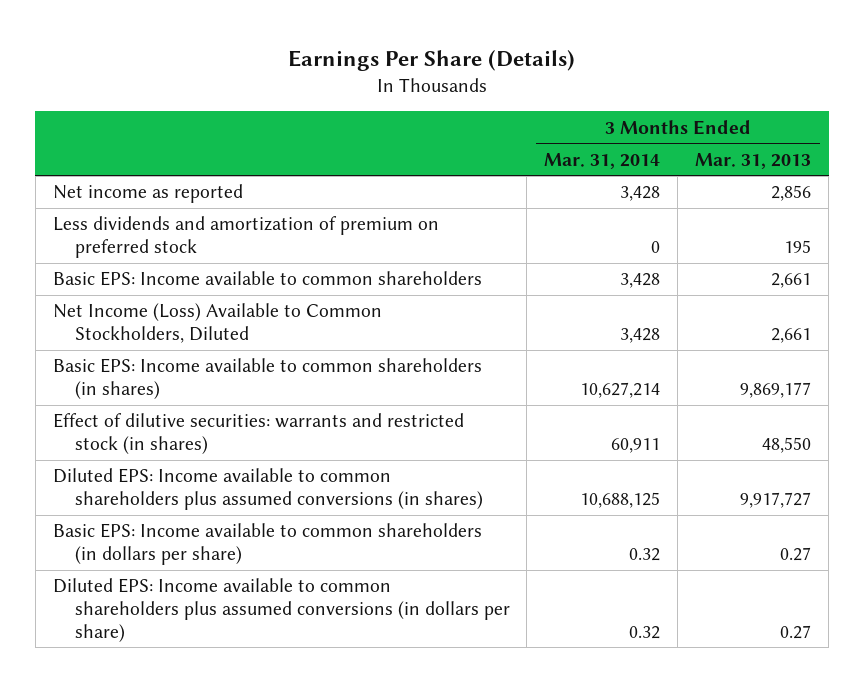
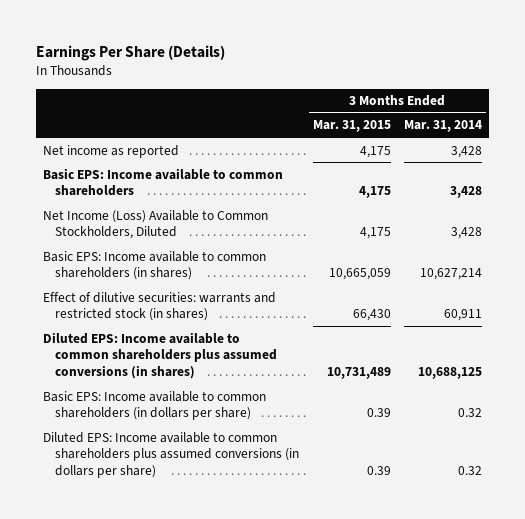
- | 3 Months Ended Mar. 31, 2014 | 3 Months Ended Mar. 31, 2013
+ | 3 Months Ended Mar. 31, 2015 | 3 Months Ended Mar. 31, 2014
- Less dividends and amortization of premium on preferred stock | 0 | 195

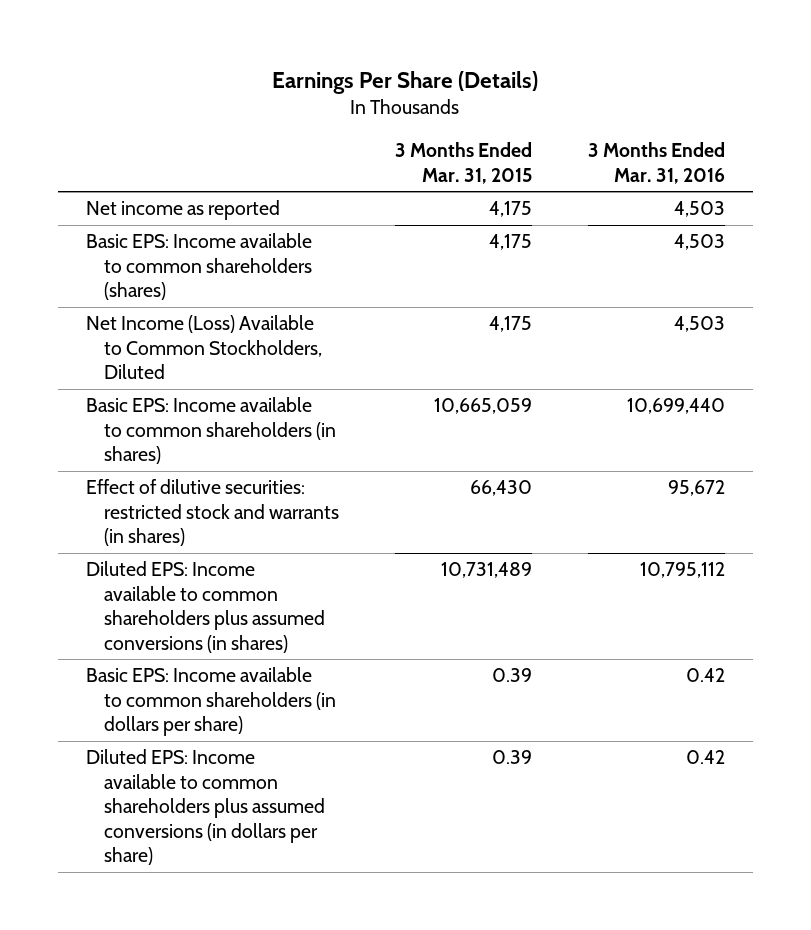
- | 3 Months Ended Mar. 31, 2015 | 3 Months Ended Mar. 31, 2014
+ | 3 Months Ended Mar. 31, 2015 | 3 Months Ended Mar. 31, 2016
- Basic EPS: Income available to common shareholders | 4,175 | 3,428
+ Basic EPS: Income available to common shareholders (shares) | 4,175 | 4,503
- Effect of dilutive securities: warrants and restricted stock (in shares) | 66,430 | 60,911
+ Effect of dilutive securities: restricted stock and warrants (in shares) | 66,430 | 95,672

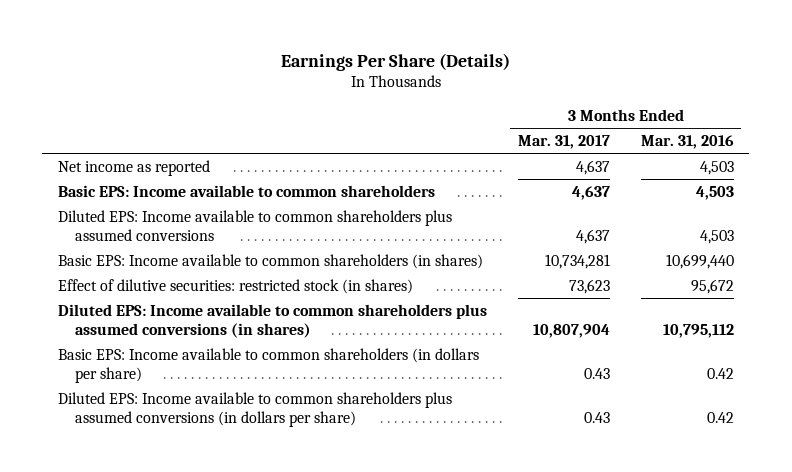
- | 3 Months Ended Mar. 31, 2015 | 3 Months Ended Mar. 31, 2016
+ | 3 Months Ended Mar. 31, 2017 | 3 Months Ended Mar. 31, 2016
- Basic EPS: Income available to common shareholders (shares) | 4,175 | 4,503
- Net Income (Loss) Available to Common Stockholders, Diluted | 4,175 | 4,503
+ Basic EPS: Income available to common shareholders | 4,637 | 4,503
+ Diluted EPS: Income available to common shareholders plus assumed conversions | 4,637 | 4,503
- Effect of dilutive securities: restricted stock and warrants (in shares) | 66,430 | 95,672
+ Effect of dilutive securities: restricted stock (in shares) | 73,623 | 95,672

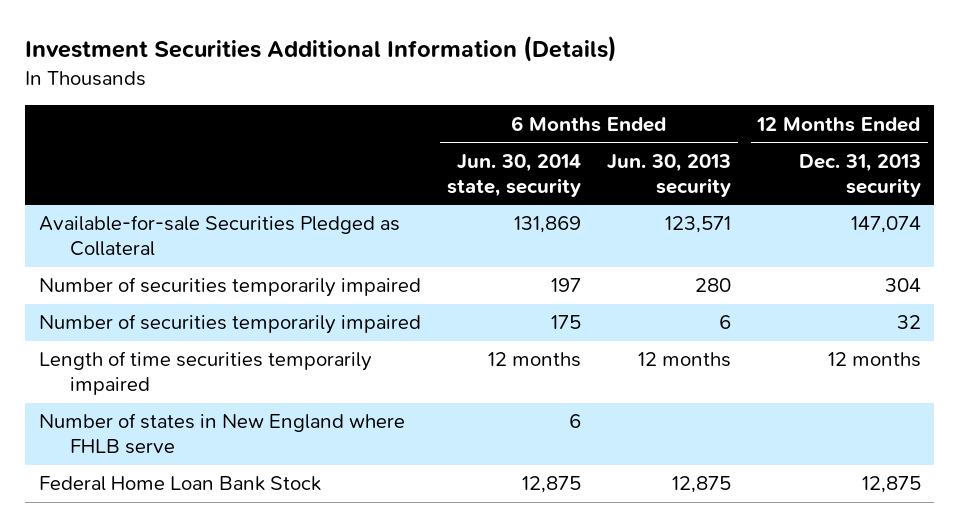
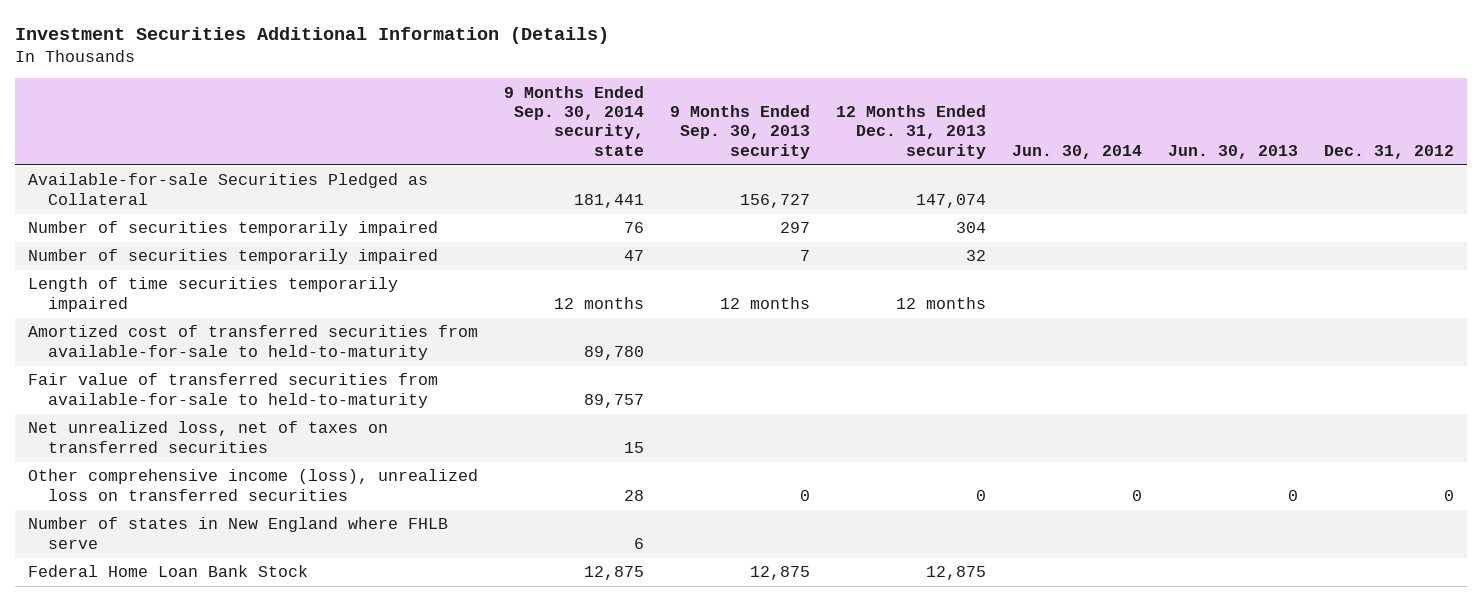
- | 6 Months Ended Jun. 30, 2014 state, security | 6 Months Ended Jun. 30, 2013 security | 12 Months Ended Dec. 31, 2013 security
+ | 9 Months Ended Sep. 30, 2014 security, state | 9 Months Ended Sep. 30, 2013 security | 12 Months Ended Dec. 31, 2013 security | Jun. 30, 2014 | Jun. 30, 2013 | Dec. 31, 2012
+ Amortized cost of transferred securities from available-for-sale to held-to-maturity | 89,780 | | | | |
+ Fair value of transferred securities from available-for-sale to held-to-maturity | 89,757 | | | | |
+ Net unrealized loss, net of taxes on transferred securities | 15 | | | | |
+ Other comprehensive income (loss), unrealized loss on transferred securities | 28 | 0 | 0 | 0 | 0 | 0

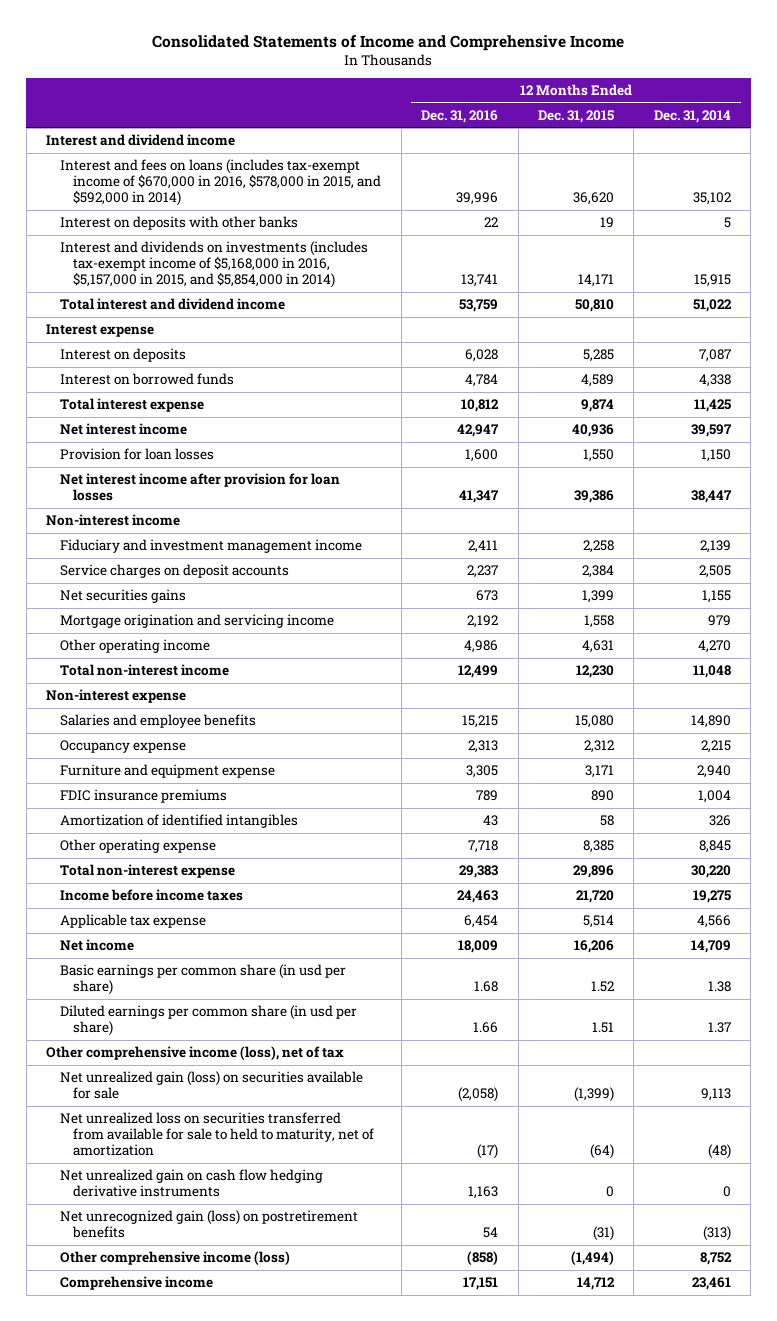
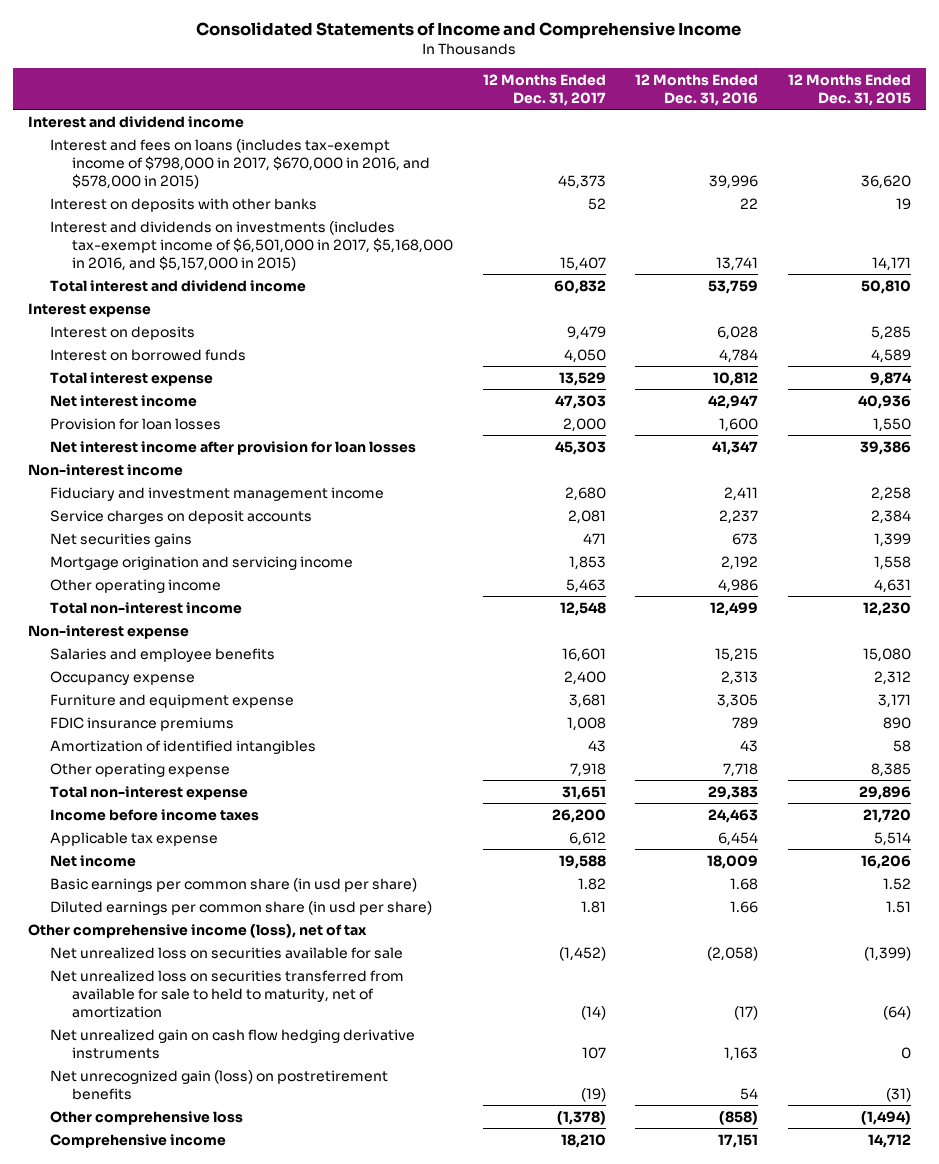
- | 12 Months Ended Dec. 31, 2016 | 12 Months Ended Dec. 31, 2015 | 12 Months Ended Dec. 31, 2014
+ | 12 Months Ended Dec. 31, 2017 | 12 Months Ended Dec. 31, 2016 | 12 Months Ended Dec. 31, 2015
- Interest and fees on loans (includes tax-exempt income of $670,000 in 2016, $578,000 in 2015, and $592,000 in 2014) | 39,996 | 36,620 | 35,102
+ Interest and fees on loans (includes tax-exempt income of $798,000 in 2017, $670,000 in 2016, and $578,000 in 2015) | 45,373 | 39,996 | 36,620
- Interest and dividends on investments (includes tax-exempt income of $5,168,000 in 2016, $5,157,000 in 2015, and $5,854,000 in 2014) | 13,741 | 14,171 | 15,915
+ Interest and dividends on investments (includes tax-exempt income of $6,501,000 in 2017, $5,168,000 in 2016, and $5,157,000 in 2015) | 15,407 | 13,741 | 14,171
- Net unrealized gain (loss) on securities available for sale | (2,058) | (1,399) | 9,113
+ Net unrealized loss on securities available for sale | (1,452) | (2,058) | (1,399)
- Other comprehensive income (loss) | (858) | (1,494) | 8,752
+ Other comprehensive loss | (1,378) | (858) | (1,494)

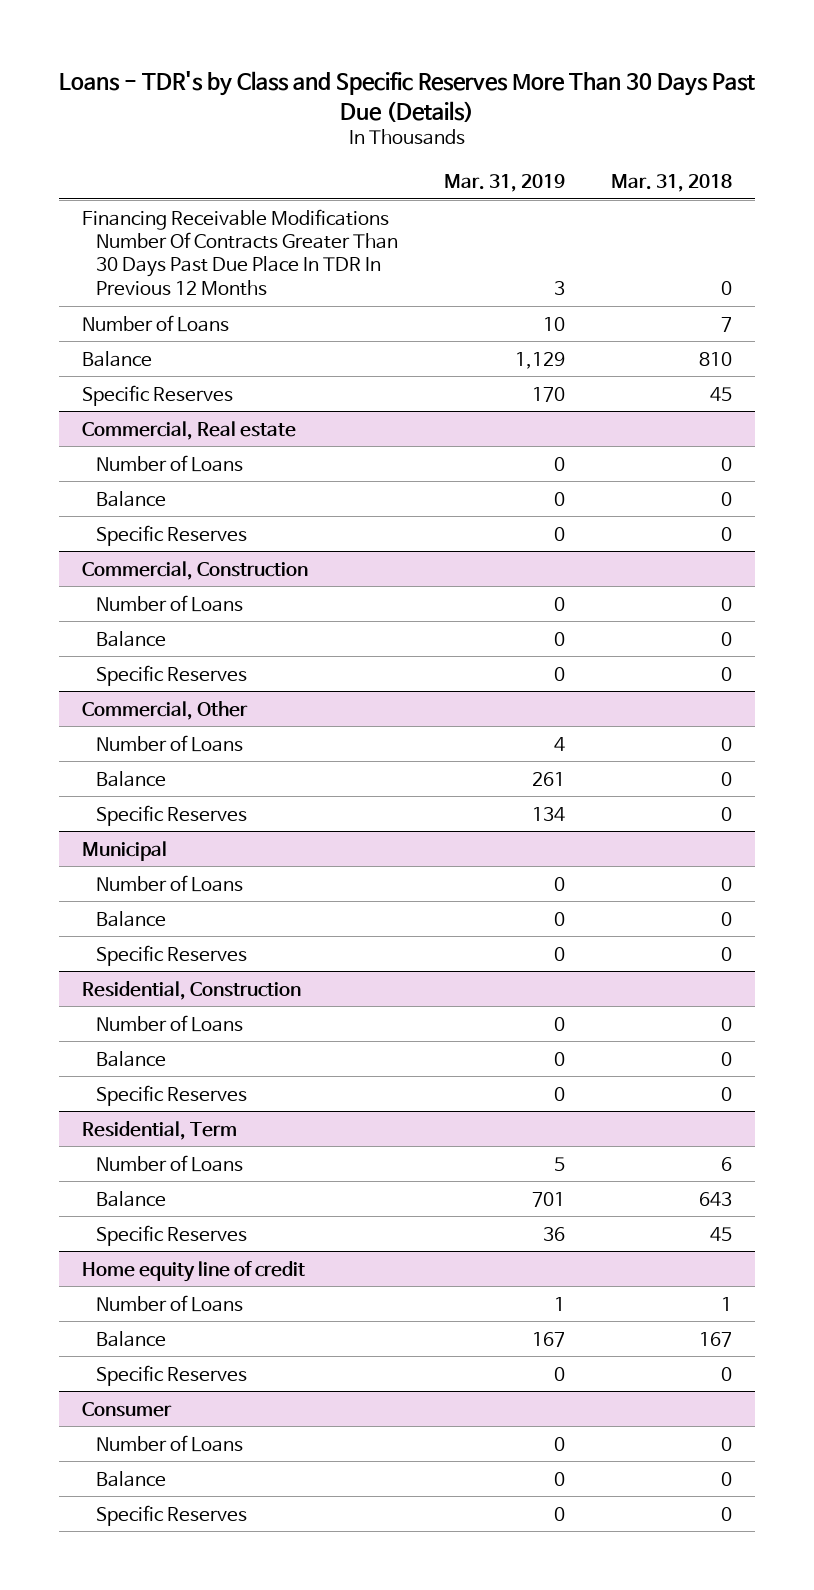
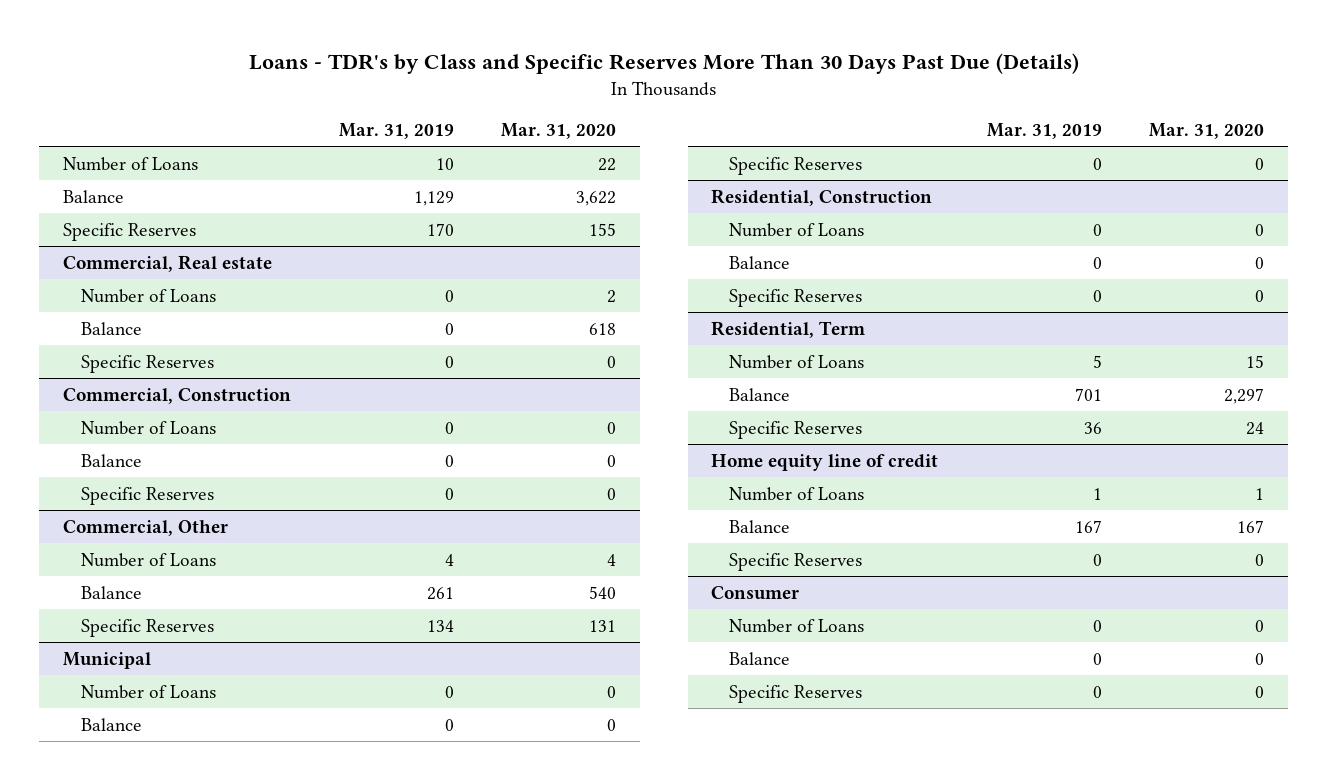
- | Mar. 31, 2019 | Mar. 31, 2018
+ | Mar. 31, 2019 | Mar. 31, 2020
- Financing Receivable Modifications Number Of Contracts Greater Than 30 Days Past Due Place In TDR In Previous 12 Months | 3 | 0

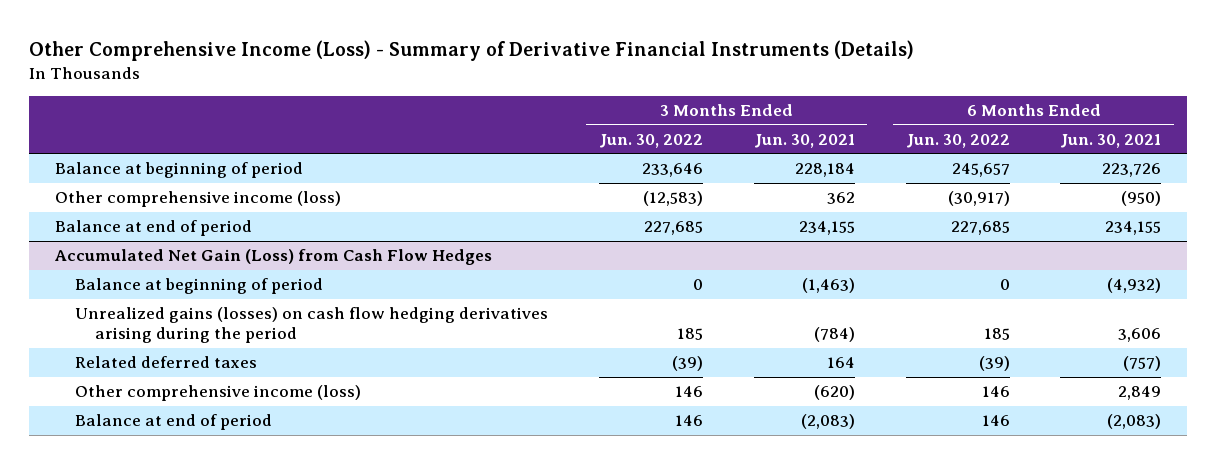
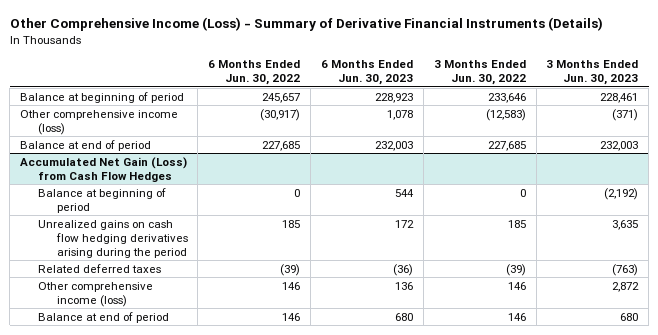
- | 3 Months Ended Jun. 30, 2022 | 3 Months Ended Jun. 30, 2021 | 6 Months Ended Jun. 30, 2022 | 6 Months Ended Jun. 30, 2021
+ | 6 Months Ended Jun. 30, 2022 | 6 Months Ended Jun. 30, 2023 | 3 Months Ended Jun. 30, 2022 | 3 Months Ended Jun. 30, 2023
@ Accumulated Net Gain (Loss) from Cash Flow Hedges
- Unrealized gains (losses) on cash flow hedging derivatives arising during the period | 185 | (784) | 185 | 3,606
+ Unrealized gains on cash flow hedging derivatives arising during the period | 185 | 172 | 185 | 3,635

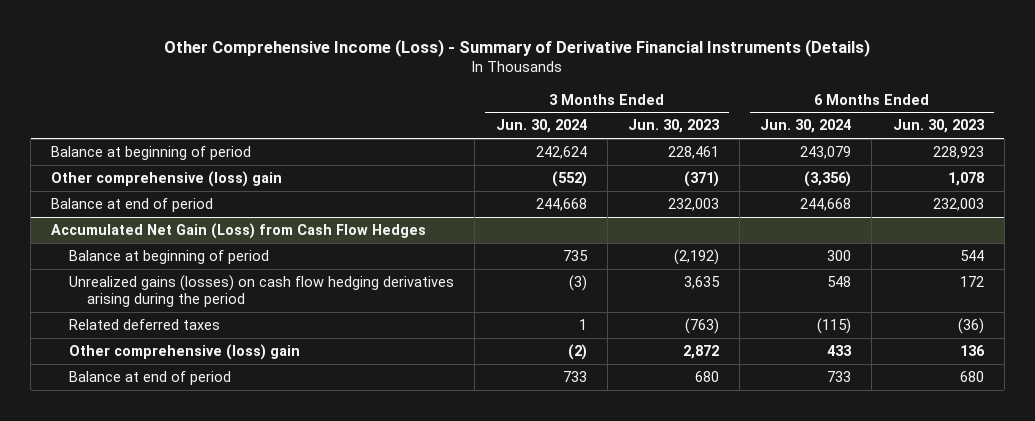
- | 6 Months Ended Jun. 30, 2022 | 6 Months Ended Jun. 30, 2023 | 3 Months Ended Jun. 30, 2022 | 3 Months Ended Jun. 30, 2023
+ | 3 Months Ended Jun. 30, 2024 | 3 Months Ended Jun. 30, 2023 | 6 Months Ended Jun. 30, 2024 | 6 Months Ended Jun. 30, 2023
- Other comprehensive income (loss) | (30,917) | 1,078 | (12,583) | (371)
+ Other comprehensive (loss) gain | (552) | (371) | (3,356) | 1,078
@ Accumulated Net Gain (Loss) from Cash Flow Hedges
- Unrealized gains on cash flow hedging derivatives arising during the period | 185 | 172 | 185 | 3,635
+ Unrealized gains (losses) on cash flow hedging derivatives arising during the period | (3) | 3,635 | 548 | 172
- Other comprehensive income (loss) | 146 | 136 | 146 | 2,872
+ Other comprehensive (loss) gain | (2) | 2,872 | 433 | 136

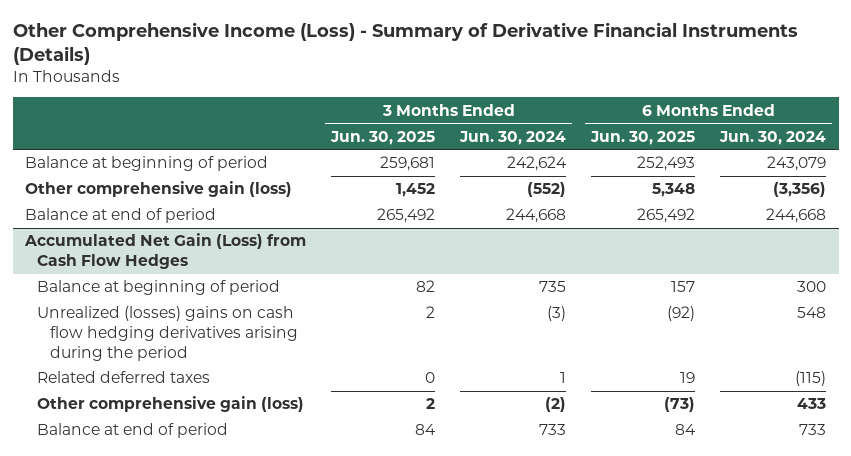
- | 3 Months Ended Jun. 30, 2024 | 3 Months Ended Jun. 30, 2023 | 6 Months Ended Jun. 30, 2024 | 6 Months Ended Jun. 30, 2023
+ | 3 Months Ended Jun. 30, 2025 | 3 Months Ended Jun. 30, 2024 | 6 Months Ended Jun. 30, 2025 | 6 Months Ended Jun. 30, 2024
- Other comprehensive (loss) gain | (552) | (371) | (3,356) | 1,078
+ Other comprehensive gain (loss) | 1,452 | (552) | 5,348 | (3,356)
@ Accumulated Net Gain (Loss) from Cash Flow Hedges
- Unrealized gains (losses) on cash flow hedging derivatives arising during the period | (3) | 3,635 | 548 | 172
+ Unrealized (losses) gains on cash flow hedging derivatives arising during the period | 2 | (3) | (92) | 548
- Other comprehensive (loss) gain | (2) | 2,872 | 433 | 136
+ Other comprehensive gain (loss) | 2 | (2) | (73) | 433

